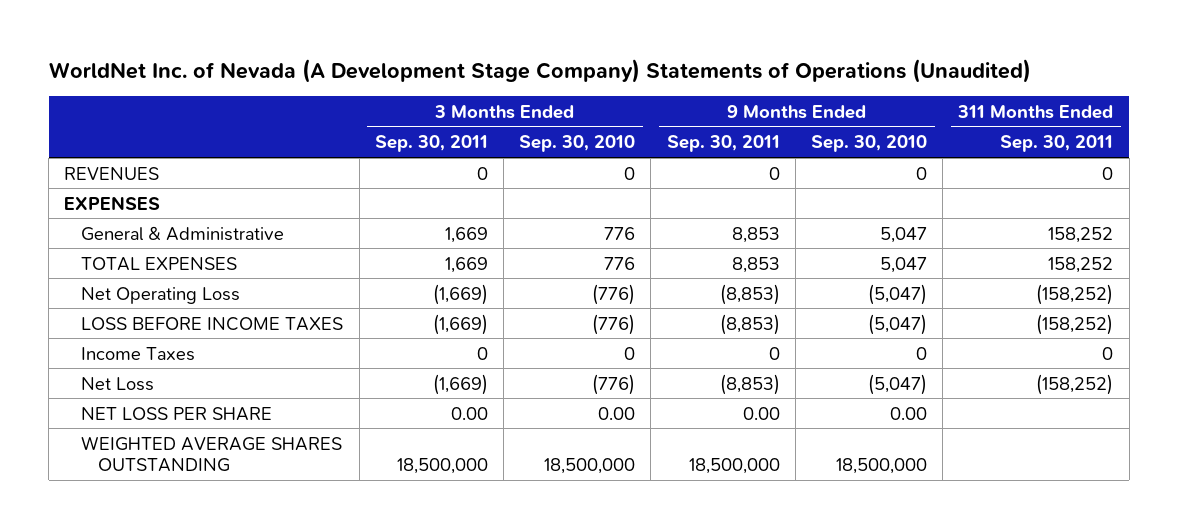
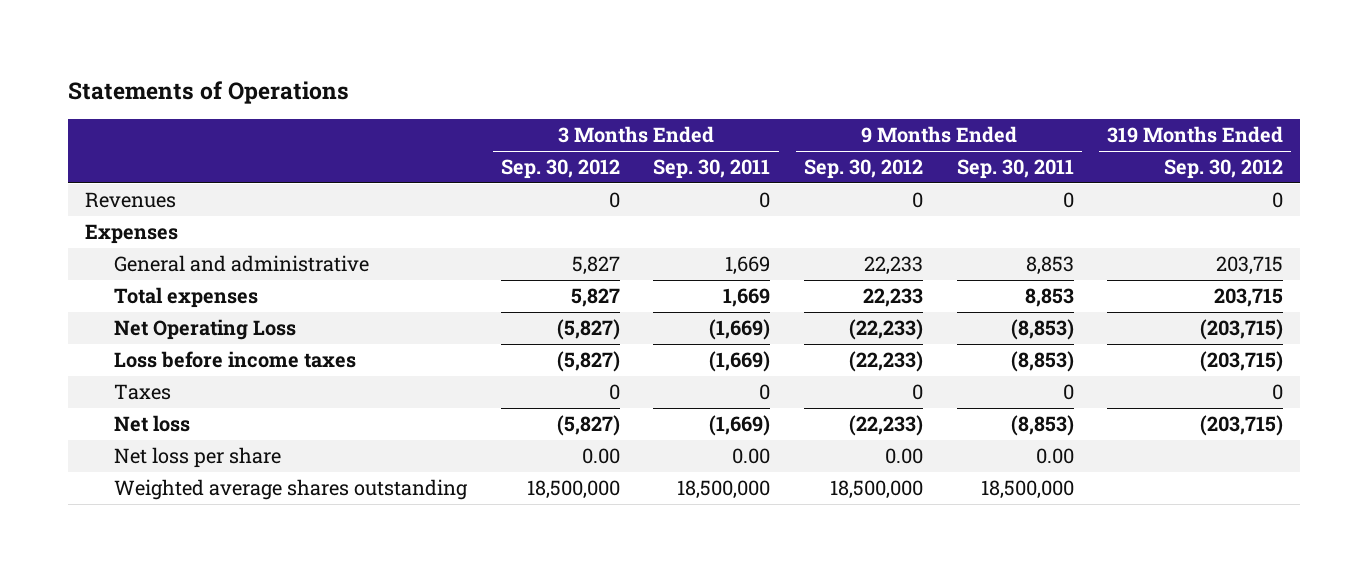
- WorldNet Inc. of Nevada (A Development Stage Company) Statements of Operations (Unaudited)
+ Statements of Operations
- | 3 Months Ended Sep. 30, 2011 | 3 Months Ended Sep. 30, 2010 | 9 Months Ended Sep. 30, 2011 | 9 Months Ended Sep. 30, 2010 | 311 Months Ended Sep. 30, 2011
+ | 3 Months Ended Sep. 30, 2012 | 3 Months Ended Sep. 30, 2011 | 9 Months Ended Sep. 30, 2012 | 9 Months Ended Sep. 30, 2011 | 319 Months Ended Sep. 30, 2012
- REVENUES | 0 | 0 | 0 | 0 | 0
- EXPENSES
- General & Administrative | 1,669 | 776 | 8,853 | 5,047 | 158,252
- TOTAL EXPENSES | 1,669 | 776 | 8,853 | 5,047 | 158,252
+ Revenues | 0 | 0 | 0 | 0 | 0
+ Expenses
+ General and administrative | 5,827 | 1,669 | 22,233 | 8,853 | 203,715
+ Total expenses | 5,827 | 1,669 | 22,233 | 8,853 | 203,715
- LOSS BEFORE INCOME TAXES | (1,669) | (776) | (8,853) | (5,047) | (158,252)
- Income Taxes | 0 | 0 | 0 | 0 | 0
- Net Loss | (1,669) | (776) | (8,853) | (5,047) | (158,252)
- NET LOSS PER SHARE | 0.00 | 0.00 | 0.00 | 0.00 |
- WEIGHTED AVERAGE SHARES OUTSTANDING | 18,500,000 | 18,500,000 | 18,500,000 | 18,500,000 |
+ Loss before income taxes | (5,827) | (1,669) | (22,233) | (8,853) | (203,715)
+ Taxes | 0 | 0 | 0 | 0 | 0
+ Net loss | (5,827) | (1,669) | (22,233) | (8,853) | (203,715)
+ Net loss per share | 0.00 | 0.00 | 0.00 | 0.00 |
+ Weighted average shares outstanding | 18,500,000 | 18,500,000 | 18,500,000 | 18,500,000 |

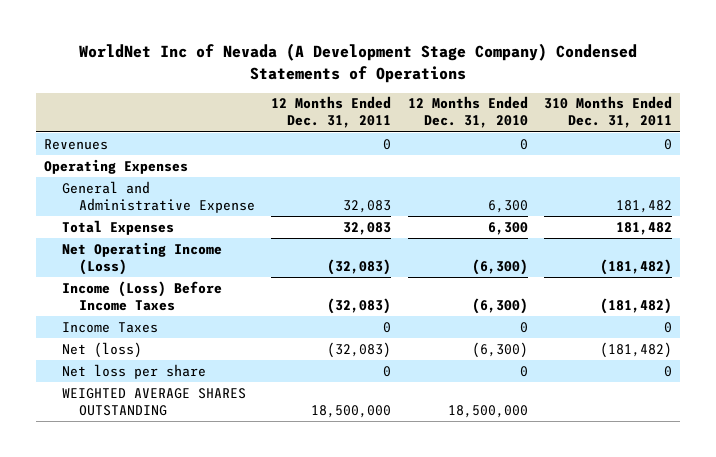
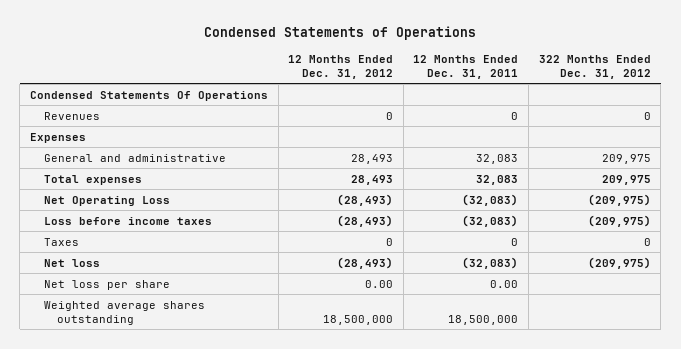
- WorldNet Inc of Nevada (A Development Stage Company) Condensed Statements of Operations
+ Condensed Statements of Operations
- | 12 Months Ended Dec. 31, 2011 | 12 Months Ended Dec. 31, 2010 | 310 Months Ended Dec. 31, 2011
+ | 12 Months Ended Dec. 31, 2012 | 12 Months Ended Dec. 31, 2011 | 322 Months Ended Dec. 31, 2012
+ Condensed Statements Of Operations
- Operating Expenses
- General and Administrative Expense | 32,083 | 6,300 | 181,482
- Total Expenses | 32,083 | 6,300 | 181,482
- Net Operating Income (Loss) | (32,083) | (6,300) | (181,482)
- Income (Loss) Before Income Taxes | (32,083) | (6,300) | (181,482)
- Income Taxes | 0 | 0 | 0
- Net (loss) | (32,083) | (6,300) | (181,482)
- Net loss per share | 0 | 0 | 0
- WEIGHTED AVERAGE SHARES OUTSTANDING | 18,500,000 | 18,500,000 |
+ Expenses
+ General and administrative | 28,493 | 32,083 | 209,975
+ Total expenses | 28,493 | 32,083 | 209,975
+ Net Operating Loss | (28,493) | (32,083) | (209,975)
+ Loss before income taxes | (28,493) | (32,083) | (209,975)
+ Taxes | 0 | 0 | 0
+ Net loss | (28,493) | (32,083) | (209,975)
+ Net loss per share | 0.00 | 0.00 |
+ Weighted average shares outstanding | 18,500,000 | 18,500,000 |

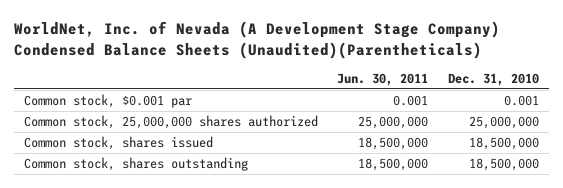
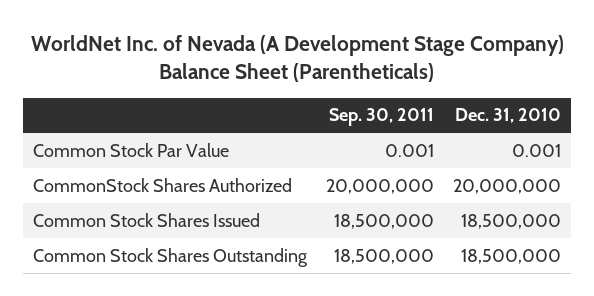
- WorldNet, Inc. of Nevada (A Development Stage Company) Condensed Balance Sheets (Unaudited)(Parentheticals)
+ WorldNet Inc. of Nevada (A Development Stage Company) Balance Sheet (Parentheticals)
- | Jun. 30, 2011 | Dec. 31, 2010
+ | Sep. 30, 2011 | Dec. 31, 2010
- Common stock, $0.001 par | 0.001 | 0.001
- Common stock, 25,000,000 shares authorized | 25,000,000 | 25,000,000
- Common stock, shares issued | 18,500,000 | 18,500,000
- Common stock, shares outstanding | 18,500,000 | 18,500,000
+ Common Stock Par Value | 0.001 | 0.001
+ CommonStock Shares Authorized | 20,000,000 | 20,000,000
+ Common Stock Shares Issued | 18,500,000 | 18,500,000
+ Common Stock Shares Outstanding | 18,500,000 | 18,500,000

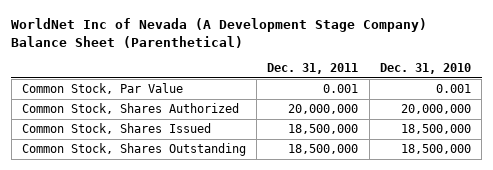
- WorldNet Inc. of Nevada (A Development Stage Company) Balance Sheet (Parentheticals)
+ WorldNet Inc of Nevada (A Development Stage Company) Balance Sheet (Parenthetical)
- | Sep. 30, 2011 | Dec. 31, 2010
+ | Dec. 31, 2011 | Dec. 31, 2010
- Common Stock Par Value | 0.001 | 0.001
- CommonStock Shares Authorized | 20,000,000 | 20,000,000
- Common Stock Shares Issued | 18,500,000 | 18,500,000
- Common Stock Shares Outstanding | 18,500,000 | 18,500,000
+ Common Stock, Par Value | 0.001 | 0.001
+ Common Stock, Shares Authorized | 20,000,000 | 20,000,000
+ Common Stock, Shares Issued | 18,500,000 | 18,500,000
+ Common Stock, Shares Outstanding | 18,500,000 | 18,500,000

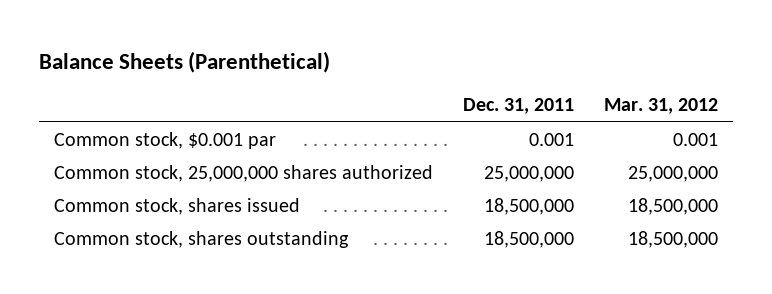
- WorldNet Inc of Nevada (A Development Stage Company) Balance Sheet (Parenthetical)
+ Balance Sheets (Parenthetical)
- | Dec. 31, 2011 | Dec. 31, 2010
+ | Dec. 31, 2011 | Mar. 31, 2012
- Common Stock, Par Value | 0.001 | 0.001
- Common Stock, Shares Authorized | 20,000,000 | 20,000,000
- Common Stock, Shares Issued | 18,500,000 | 18,500,000
- Common Stock, Shares Outstanding | 18,500,000 | 18,500,000
+ Common stock, $0.001 par | 0.001 | 0.001
+ Common stock, 25,000,000 shares authorized | 25,000,000 | 25,000,000
+ Common stock, shares issued | 18,500,000 | 18,500,000
+ Common stock, shares outstanding | 18,500,000 | 18,500,000

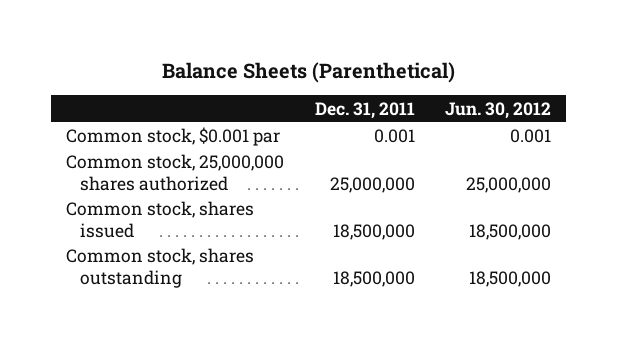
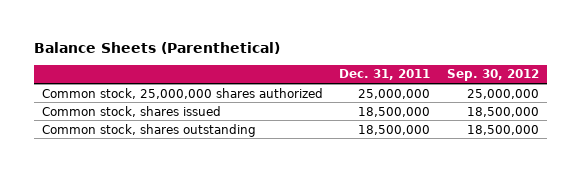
- | Dec. 31, 2011 | Jun. 30, 2012
+ | Dec. 31, 2011 | Sep. 30, 2012
- Common stock, $0.001 par | 0.001 | 0.001

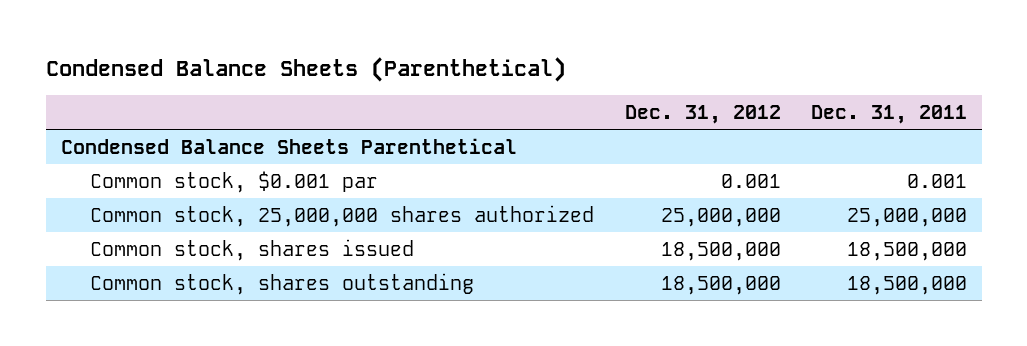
- Balance Sheets (Parenthetical)
+ Condensed Balance Sheets (Parenthetical)
- | Dec. 31, 2011 | Sep. 30, 2012
+ | Dec. 31, 2012 | Dec. 31, 2011
+ Condensed Balance Sheets Parenthetical
+ Common stock, $0.001 par | 0.001 | 0.001

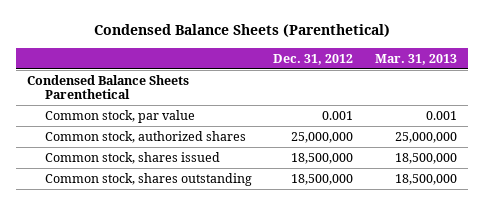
- | Dec. 31, 2012 | Dec. 31, 2011
+ | Dec. 31, 2012 | Mar. 31, 2013
- Common stock, $0.001 par | 0.001 | 0.001
- Common stock, 25,000,000 shares authorized | 25,000,000 | 25,000,000
+ Common stock, par value | 0.001 | 0.001
+ Common stock, authorized shares | 25,000,000 | 25,000,000

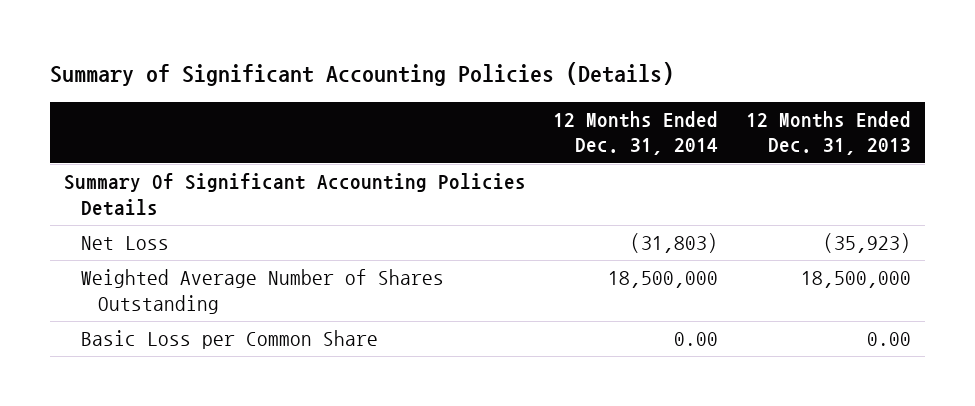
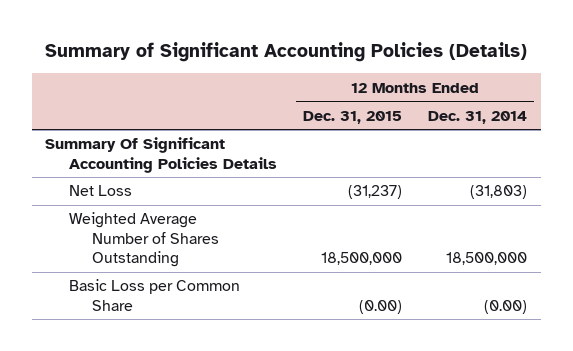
- | 12 Months Ended Dec. 31, 2014 | 12 Months Ended Dec. 31, 2013
+ | 12 Months Ended Dec. 31, 2015 | 12 Months Ended Dec. 31, 2014
- Basic Loss per Common Share | 0.00 | 0.00
+ Basic Loss per Common Share | (0.00) | (0.00)

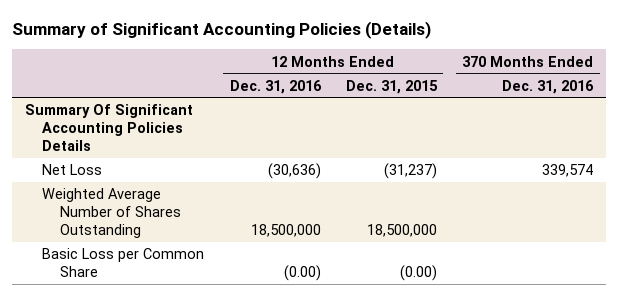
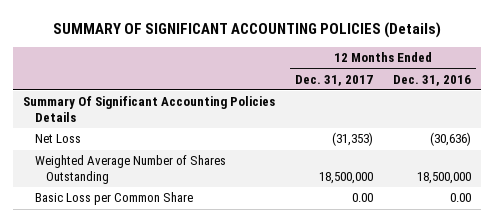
- Summary of Significant Accounting Policies (Details)
+ SUMMARY OF SIGNIFICANT ACCOUNTING POLICIES (Details)
- | 12 Months Ended Dec. 31, 2016 | 12 Months Ended Dec. 31, 2015 | 370 Months Ended Dec. 31, 2016
+ | 12 Months Ended Dec. 31, 2017 | 12 Months Ended Dec. 31, 2016
- Basic Loss per Common Share | (0.00) | (0.00) |
+ Basic Loss per Common Share | 0.00 | 0.00

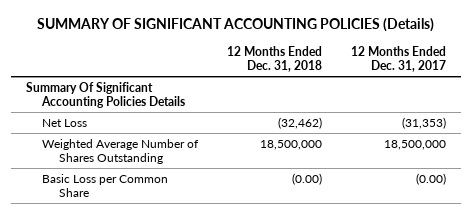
- | 12 Months Ended Dec. 31, 2017 | 12 Months Ended Dec. 31, 2016
+ | 12 Months Ended Dec. 31, 2018 | 12 Months Ended Dec. 31, 2017
- Basic Loss per Common Share | 0.00 | 0.00
+ Basic Loss per Common Share | (0.00) | (0.00)

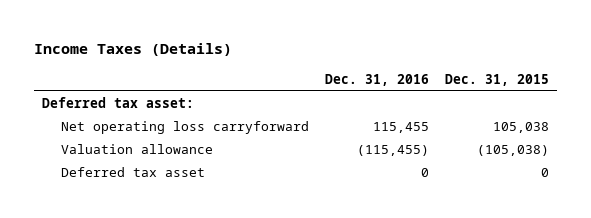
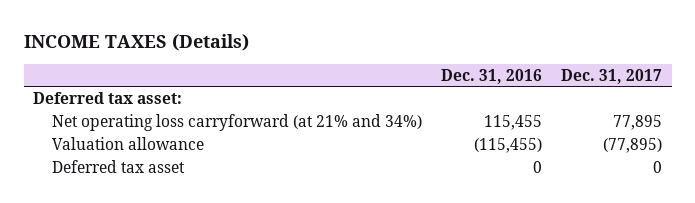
- Income Taxes (Details)
+ INCOME TAXES (Details)
- | Dec. 31, 2016 | Dec. 31, 2015
+ | Dec. 31, 2016 | Dec. 31, 2017
- Net operating loss carryforward | 115,455 | 105,038
+ Net operating loss carryforward (at 21% and 34%) | 115,455 | 77,895

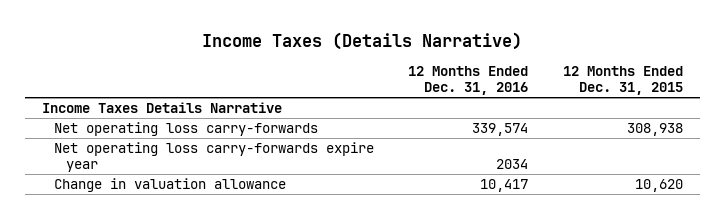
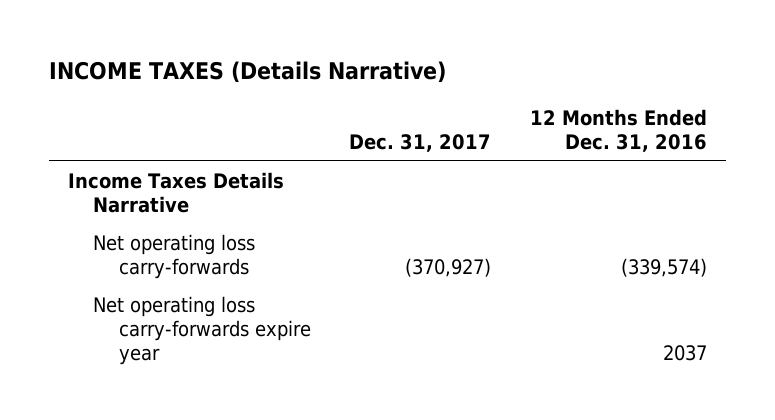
- Income Taxes (Details Narrative)
+ INCOME TAXES (Details Narrative)
- | 12 Months Ended Dec. 31, 2016 | 12 Months Ended Dec. 31, 2015
+ | Dec. 31, 2017 | 12 Months Ended Dec. 31, 2016
- Net operating loss carry-forwards | 339,574 | 308,938
- Net operating loss carry-forwards expire year | 2034 |
- Change in valuation allowance | 10,417 | 10,620
+ Net operating loss carry-forwards | (370,927) | (339,574)
+ Net operating loss carry-forwards expire year | | 2037

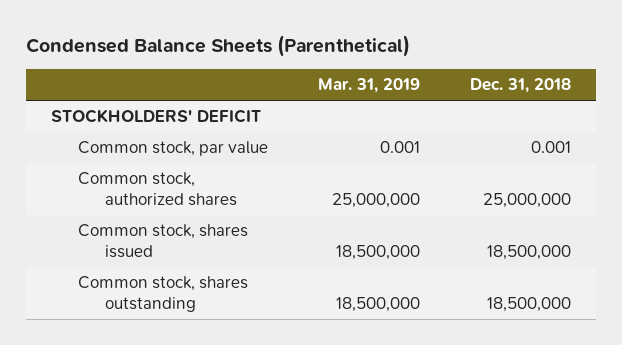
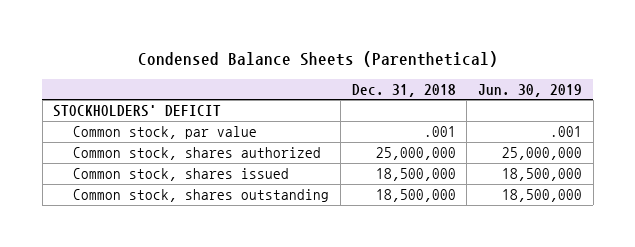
- | Mar. 31, 2019 | Dec. 31, 2018
+ | Dec. 31, 2018 | Jun. 30, 2019
- Common stock, par value | 0.001 | 0.001
- Common stock, authorized shares | 25,000,000 | 25,000,000
+ Common stock, par value | .001 | .001
+ Common stock, shares authorized | 25,000,000 | 25,000,000

